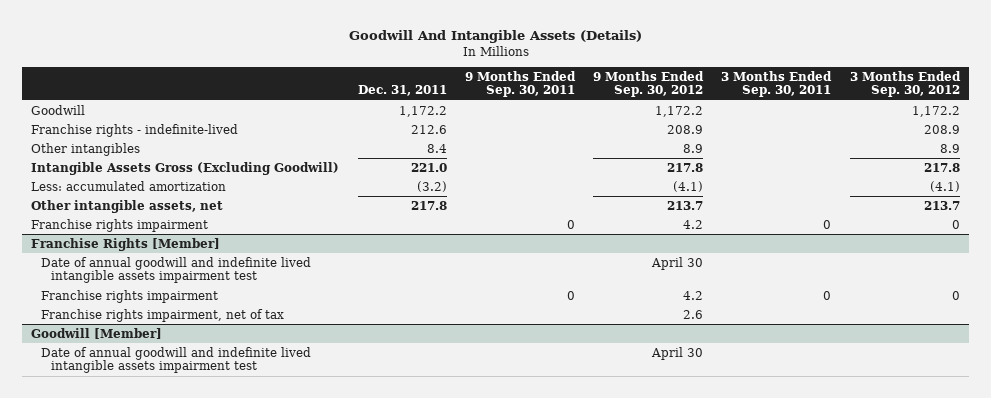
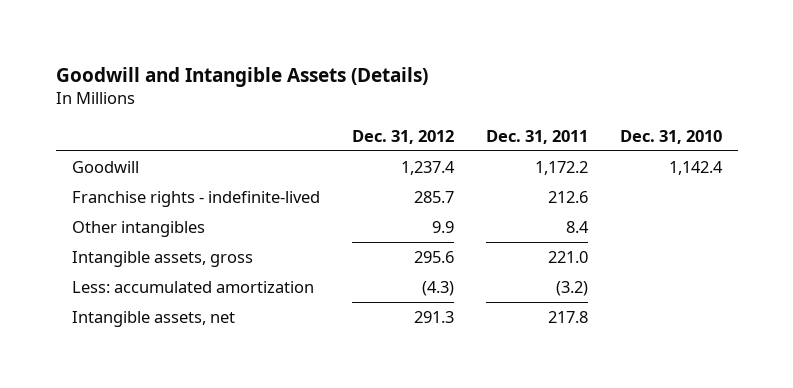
- Goodwill And Intangible Assets (Details)
+ Goodwill and Intangible Assets (Details)
- | Dec. 31, 2011 | 9 Months Ended Sep. 30, 2011 | 9 Months Ended Sep. 30, 2012 | 3 Months Ended Sep. 30, 2011 | 3 Months Ended Sep. 30, 2012
+ | Dec. 31, 2012 | Dec. 31, 2011 | Dec. 31, 2010
- Intangible Assets Gross (Excluding Goodwill) | 221.0 | | 217.8 | | 217.8
+ Intangible assets, gross | 295.6 | 221.0 |
- Other intangible assets, net | 217.8 | | 213.7 | | 213.7
- Franchise rights impairment | | 0 | 4.2 | 0 | 0
- Franchise Rights [Member]
- Date of annual goodwill and indefinite lived intangible assets impairment test | | | April 30 | |
- Franchise rights impairment | | 0 | 4.2 | 0 | 0
- Franchise rights impairment, net of tax | | | 2.6 | |
- Goodwill [Member]
- Date of annual goodwill and indefinite lived intangible assets impairment test | | | April 30 | |
+ Intangible assets, net | 291.3 | 217.8 |

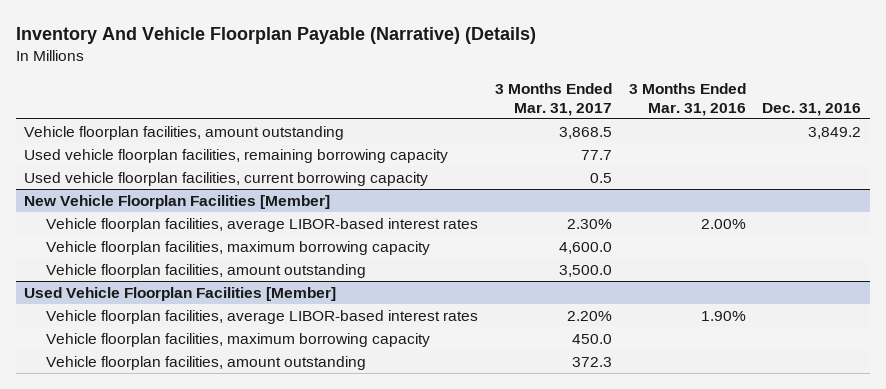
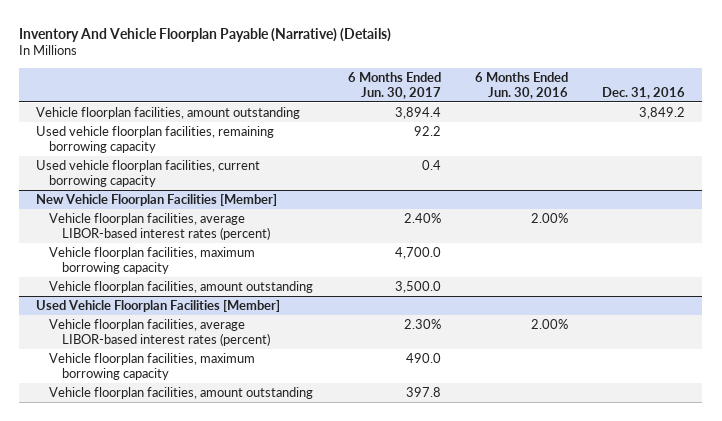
- | 3 Months Ended Mar. 31, 2017 | 3 Months Ended Mar. 31, 2016 | Dec. 31, 2016
+ | 6 Months Ended Jun. 30, 2017 | 6 Months Ended Jun. 30, 2016 | Dec. 31, 2016
@ New Vehicle Floorplan Facilities [Member]
- Vehicle floorplan facilities, average LIBOR-based interest rates | 2.30% | 2.00% |
+ Vehicle floorplan facilities, average LIBOR-based interest rates (percent) | 2.40% | 2.00% |
@ Used Vehicle Floorplan Facilities [Member]
- Vehicle floorplan facilities, average LIBOR-based interest rates | 2.20% | 1.90% |
+ Vehicle floorplan facilities, average LIBOR-based interest rates (percent) | 2.30% | 2.00% |

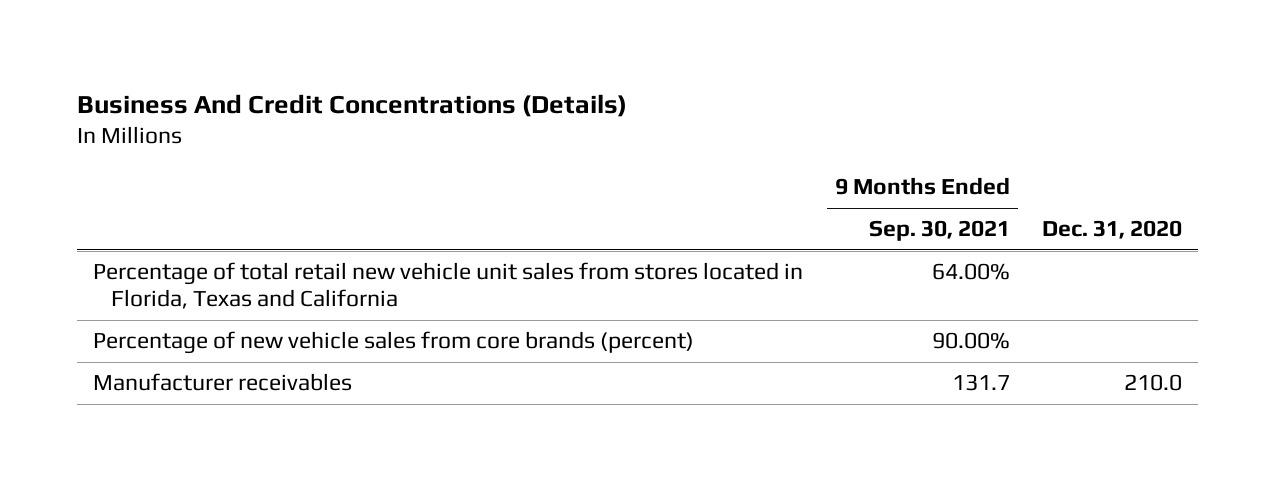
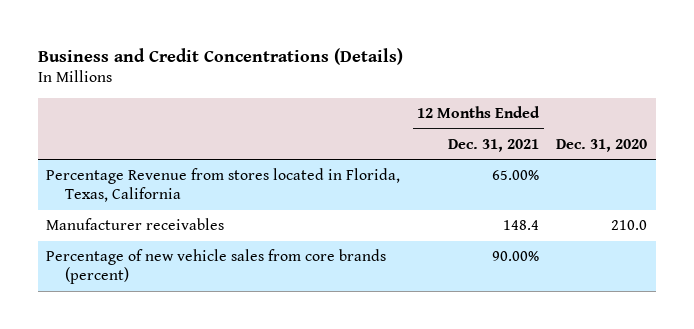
- Business And Credit Concentrations (Details)
+ Business and Credit Concentrations (Details)
- | 9 Months Ended Sep. 30, 2021 | Dec. 31, 2020
+ | 12 Months Ended Dec. 31, 2021 | Dec. 31, 2020
- Percentage of total retail new vehicle unit sales from stores located in Florida, Texas and California | 64.00% |
+ Percentage Revenue from stores located in Florida, Texas, California | 65.00% |
moved down: Percentage of new vehicle sales from core brands (percent) | 90.00% |

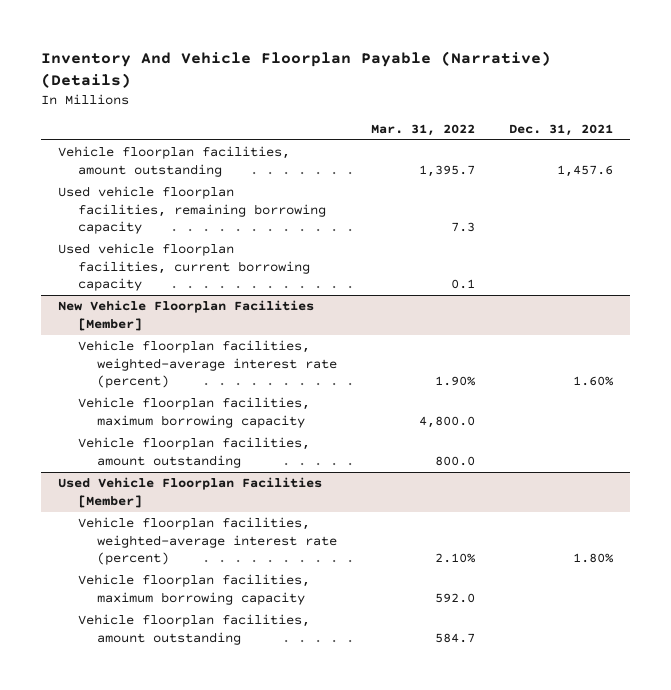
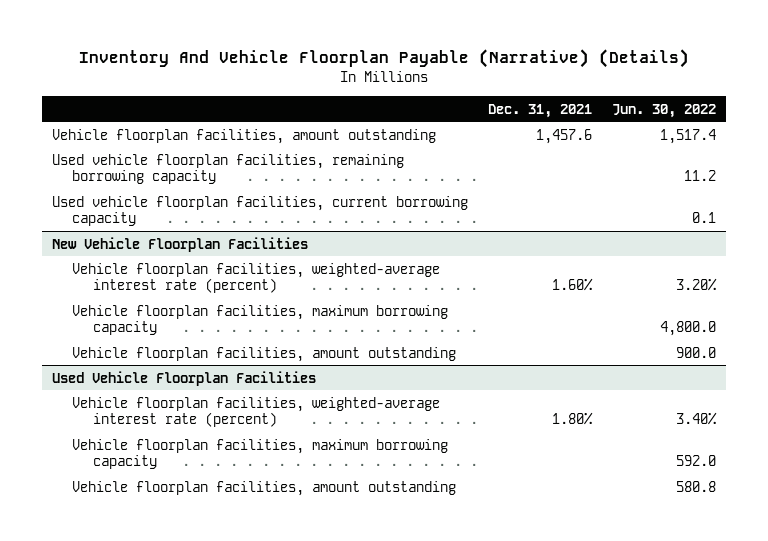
- | Mar. 31, 2022 | Dec. 31, 2021
+ | Dec. 31, 2021 | Jun. 30, 2022
- New Vehicle Floorplan Facilities [Member]
+ New Vehicle Floorplan Facilities
- Used Vehicle Floorplan Facilities [Member]
+ Used Vehicle Floorplan Facilities

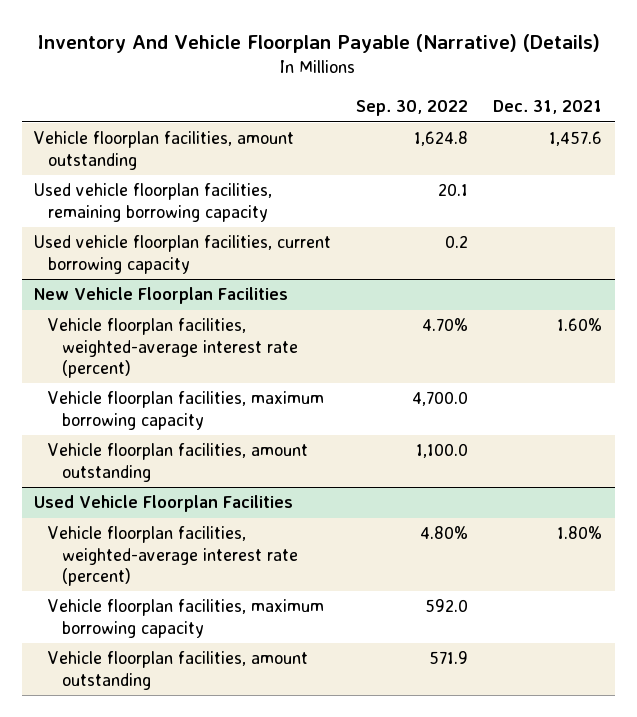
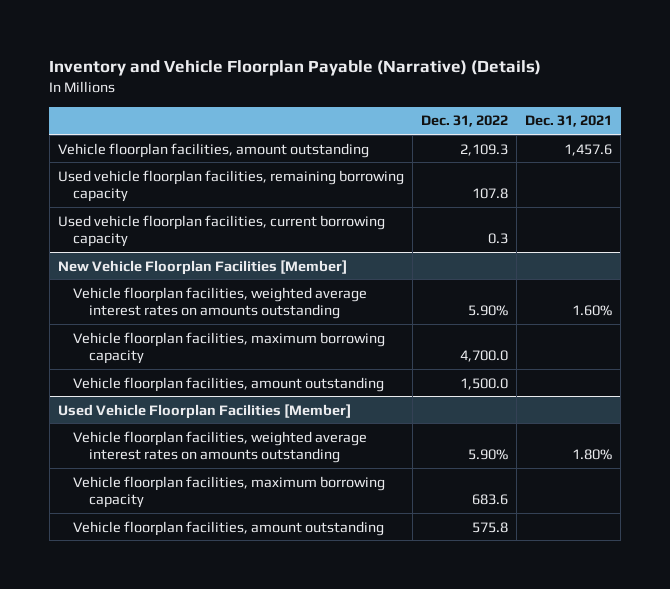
- Inventory And Vehicle Floorplan Payable (Narrative) (Details)
+ Inventory and Vehicle Floorplan Payable (Narrative) (Details)
- | Sep. 30, 2022 | Dec. 31, 2021
+ | Dec. 31, 2022 | Dec. 31, 2021
- New Vehicle Floorplan Facilities
- Vehicle floorplan facilities, weighted-average interest rate (percent) | 4.70% | 1.60%
+ New Vehicle Floorplan Facilities [Member]
+ Vehicle floorplan facilities, weighted average interest rates on amounts outstanding | 5.90% | 1.60%
- Used Vehicle Floorplan Facilities
- Vehicle floorplan facilities, weighted-average interest rate (percent) | 4.80% | 1.80%
+ Used Vehicle Floorplan Facilities [Member]
+ Vehicle floorplan facilities, weighted average interest rates on amounts outstanding | 5.90% | 1.80%

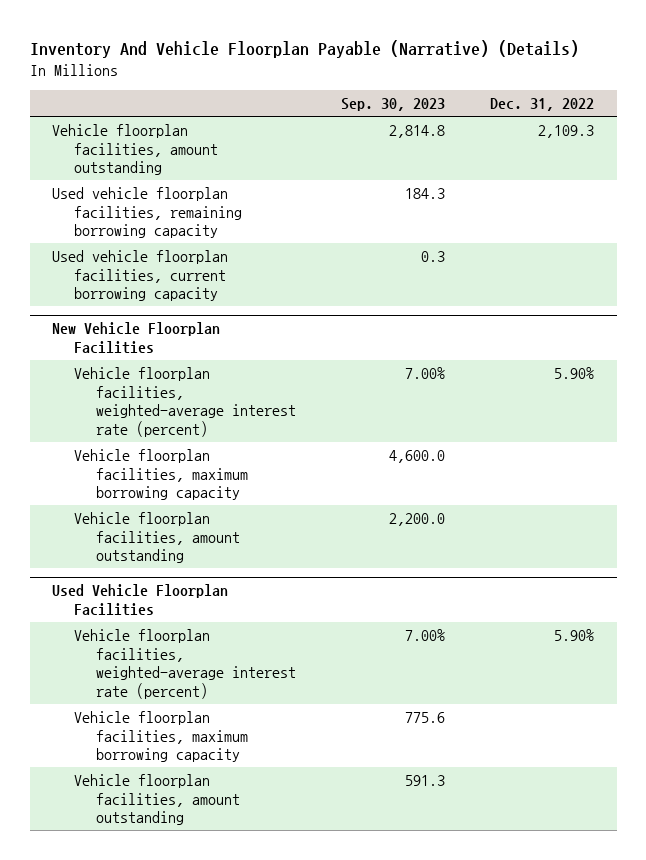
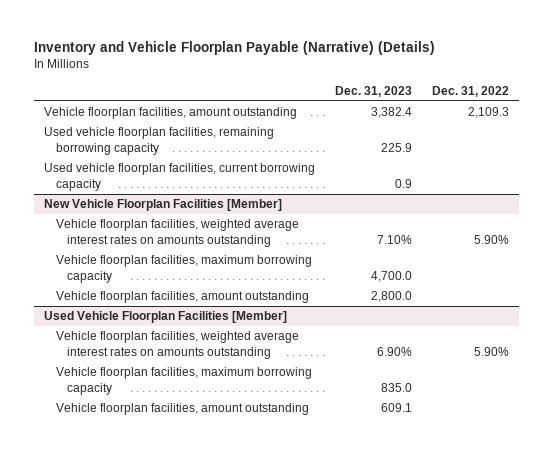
- Inventory And Vehicle Floorplan Payable (Narrative) (Details)
+ Inventory and Vehicle Floorplan Payable (Narrative) (Details)
- | Sep. 30, 2023 | Dec. 31, 2022
+ | Dec. 31, 2023 | Dec. 31, 2022
- New Vehicle Floorplan Facilities
- Vehicle floorplan facilities, weighted-average interest rate (percent) | 7.00% | 5.90%
+ New Vehicle Floorplan Facilities [Member]
+ Vehicle floorplan facilities, weighted average interest rates on amounts outstanding | 7.10% | 5.90%
- Used Vehicle Floorplan Facilities
- Vehicle floorplan facilities, weighted-average interest rate (percent) | 7.00% | 5.90%
+ Used Vehicle Floorplan Facilities [Member]
+ Vehicle floorplan facilities, weighted average interest rates on amounts outstanding | 6.90% | 5.90%

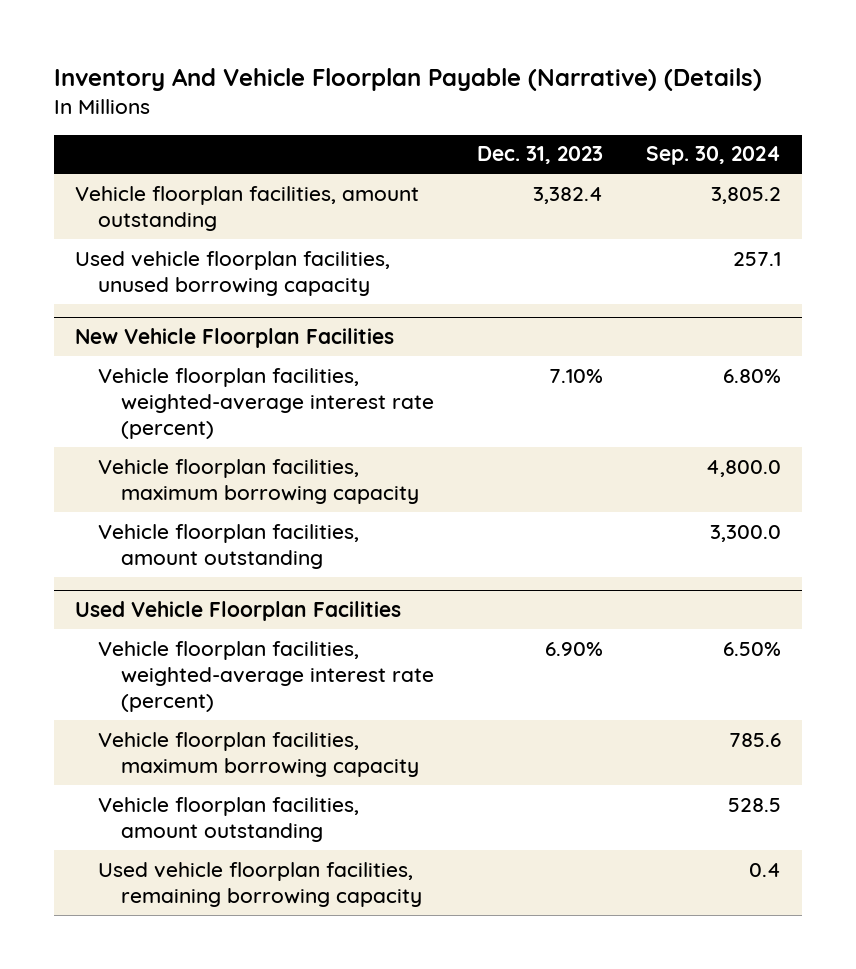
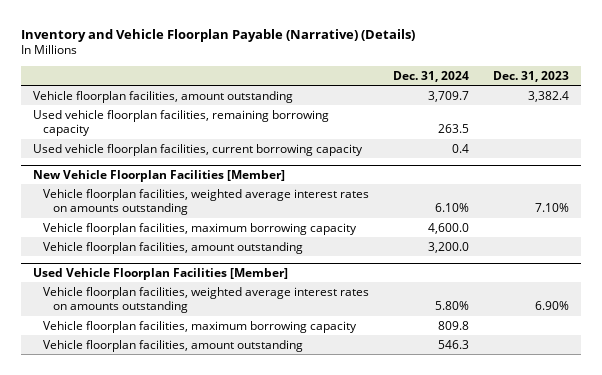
- Inventory And Vehicle Floorplan Payable (Narrative) (Details)
+ Inventory and Vehicle Floorplan Payable (Narrative) (Details)
- | Dec. 31, 2023 | Sep. 30, 2024
+ | Dec. 31, 2024 | Dec. 31, 2023
- Used vehicle floorplan facilities, unused borrowing capacity | | 257.1
- New Vehicle Floorplan Facilities
- Vehicle floorplan facilities, weighted-average interest rate (percent) | 7.10% | 6.80%
+ Used vehicle floorplan facilities, remaining borrowing capacity | 263.5 |
+ Used vehicle floorplan facilities, current borrowing capacity | 0.4 |
+ New Vehicle Floorplan Facilities [Member]
+ Vehicle floorplan facilities, weighted average interest rates on amounts outstanding | 6.10% | 7.10%
- Used Vehicle Floorplan Facilities
- Vehicle floorplan facilities, weighted-average interest rate (percent) | 6.90% | 6.50%
+ Used Vehicle Floorplan Facilities [Member]
+ Vehicle floorplan facilities, weighted average interest rates on amounts outstanding | 5.80% | 6.90%
- Used vehicle floorplan facilities, remaining borrowing capacity | | 0.4

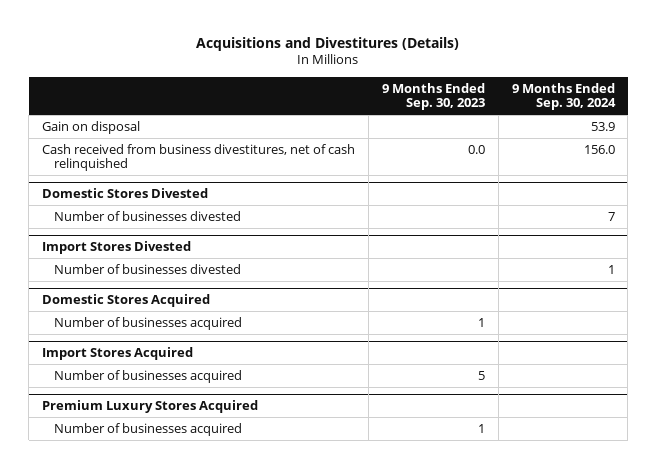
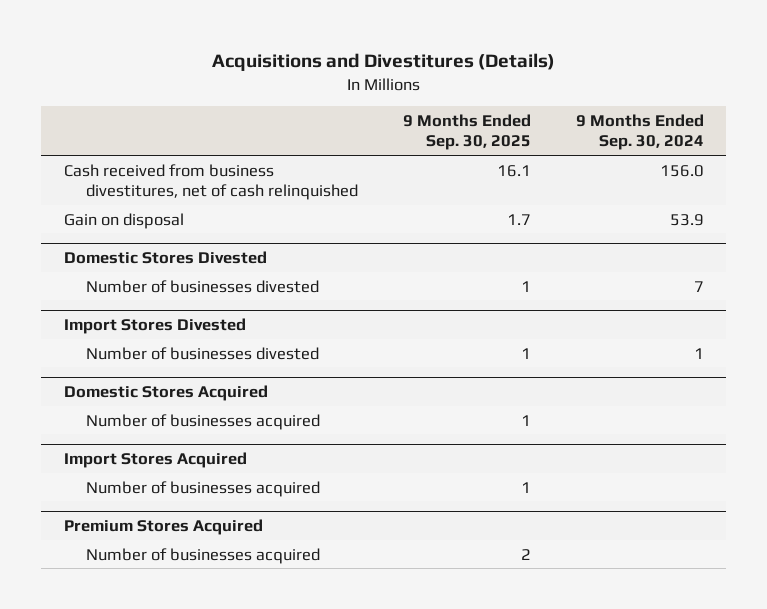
- | 9 Months Ended Sep. 30, 2023 | 9 Months Ended Sep. 30, 2024
+ | 9 Months Ended Sep. 30, 2025 | 9 Months Ended Sep. 30, 2024
moved down: Gain on disposal | 1.7 | 53.9
- Premium Luxury Stores Acquired
+ Premium Stores Acquired

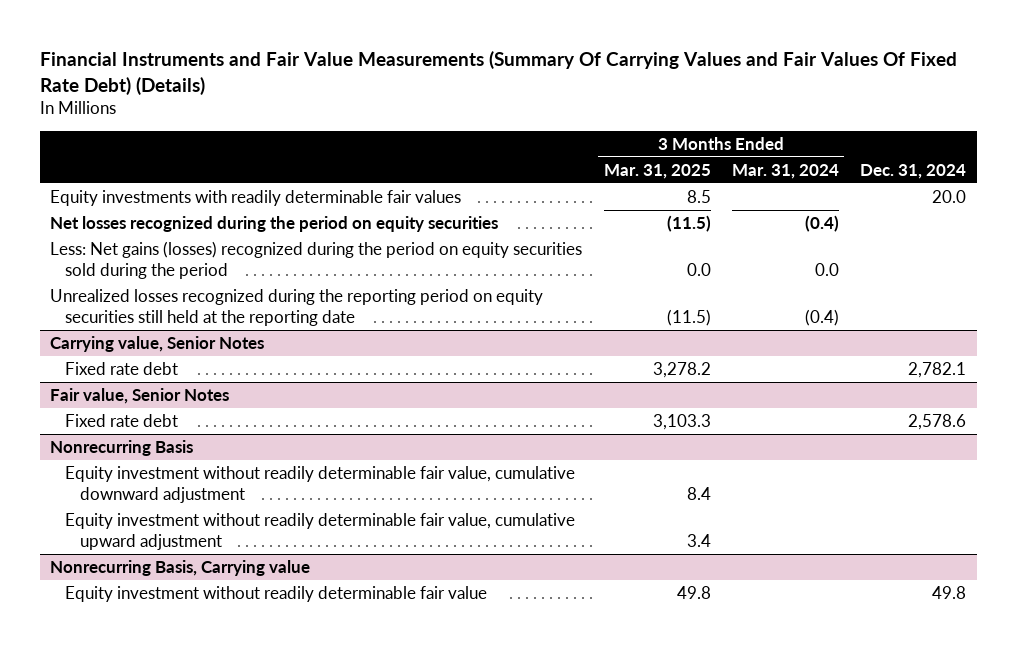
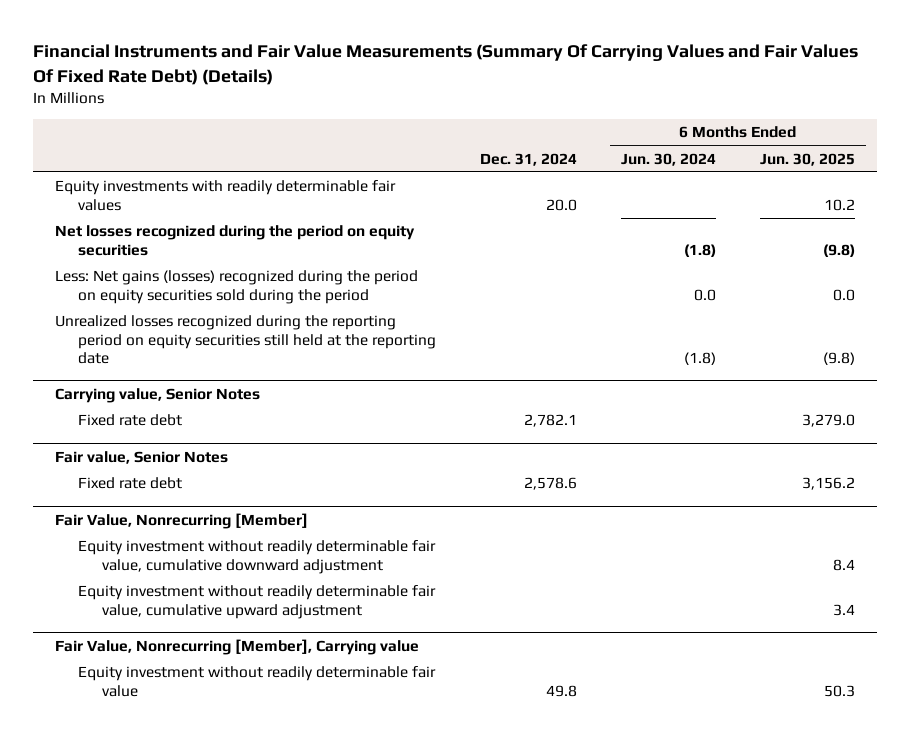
- | 3 Months Ended Mar. 31, 2025 | 3 Months Ended Mar. 31, 2024 | Dec. 31, 2024
+ | Dec. 31, 2024 | 6 Months Ended Jun. 30, 2024 | 6 Months Ended Jun. 30, 2025
- Nonrecurring Basis
+ Fair Value, Nonrecurring [Member]
- Nonrecurring Basis, Carrying value
+ Fair Value, Nonrecurring [Member], Carrying value

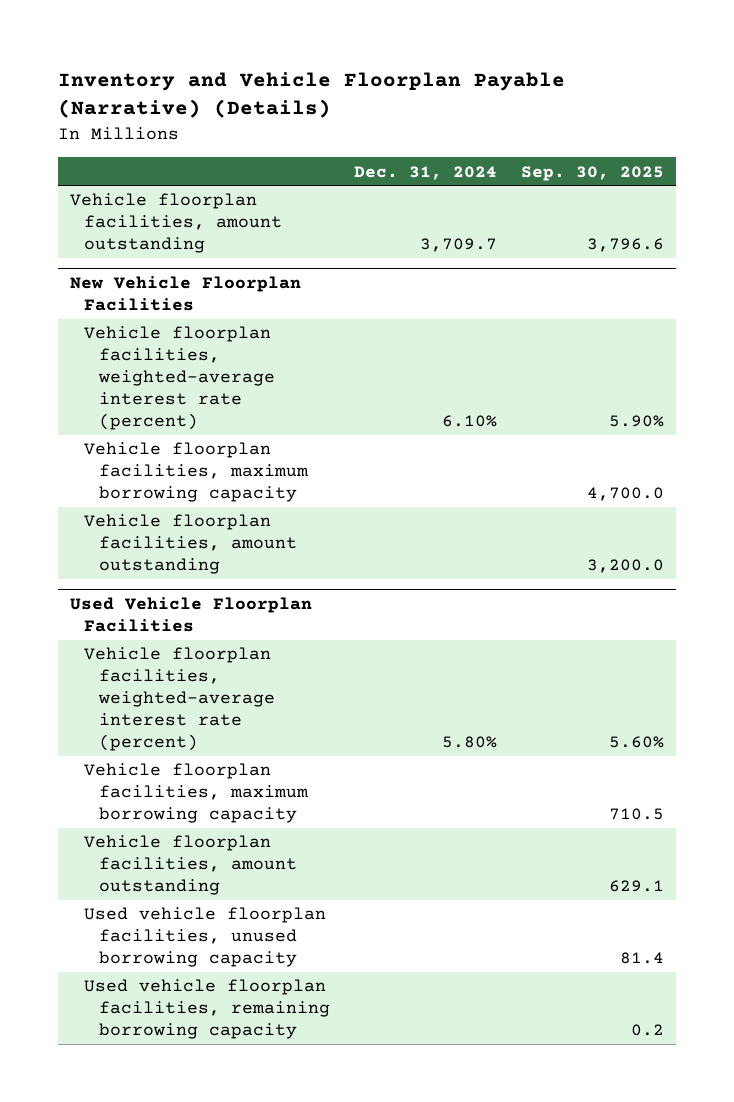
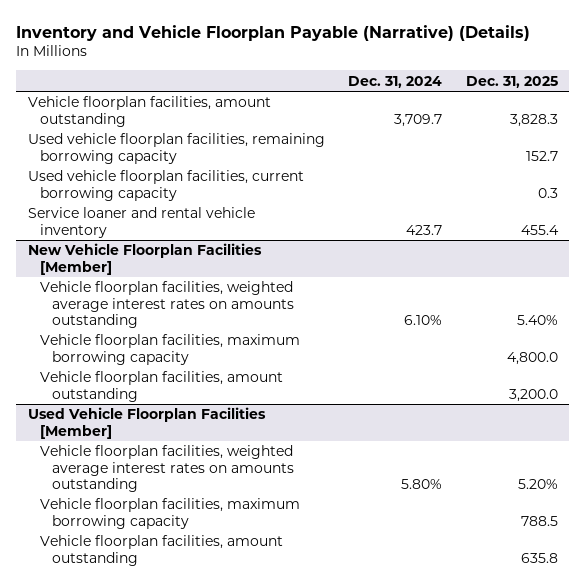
- | Dec. 31, 2024 | Sep. 30, 2025
+ | Dec. 31, 2024 | Dec. 31, 2025
- New Vehicle Floorplan Facilities
- Vehicle floorplan facilities, weighted-average interest rate (percent) | 6.10% | 5.90%
+ Used vehicle floorplan facilities, remaining borrowing capacity | | 152.7
+ Used vehicle floorplan facilities, current borrowing capacity | | 0.3
+ Service loaner and rental vehicle inventory | 423.7 | 455.4
+ New Vehicle Floorplan Facilities [Member]
+ Vehicle floorplan facilities, weighted average interest rates on amounts outstanding | 6.10% | 5.40%
- Used Vehicle Floorplan Facilities
- Vehicle floorplan facilities, weighted-average interest rate (percent) | 5.80% | 5.60%
+ Used Vehicle Floorplan Facilities [Member]
+ Vehicle floorplan facilities, weighted average interest rates on amounts outstanding | 5.80% | 5.20%
- Used vehicle floorplan facilities, unused borrowing capacity | | 81.4
- Used vehicle floorplan facilities, remaining borrowing capacity | | 0.2

